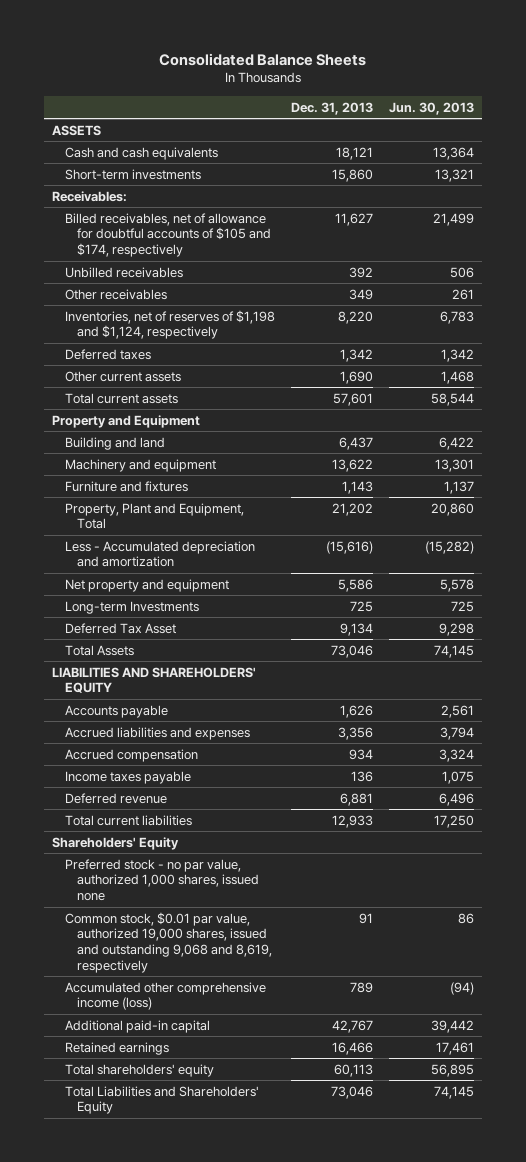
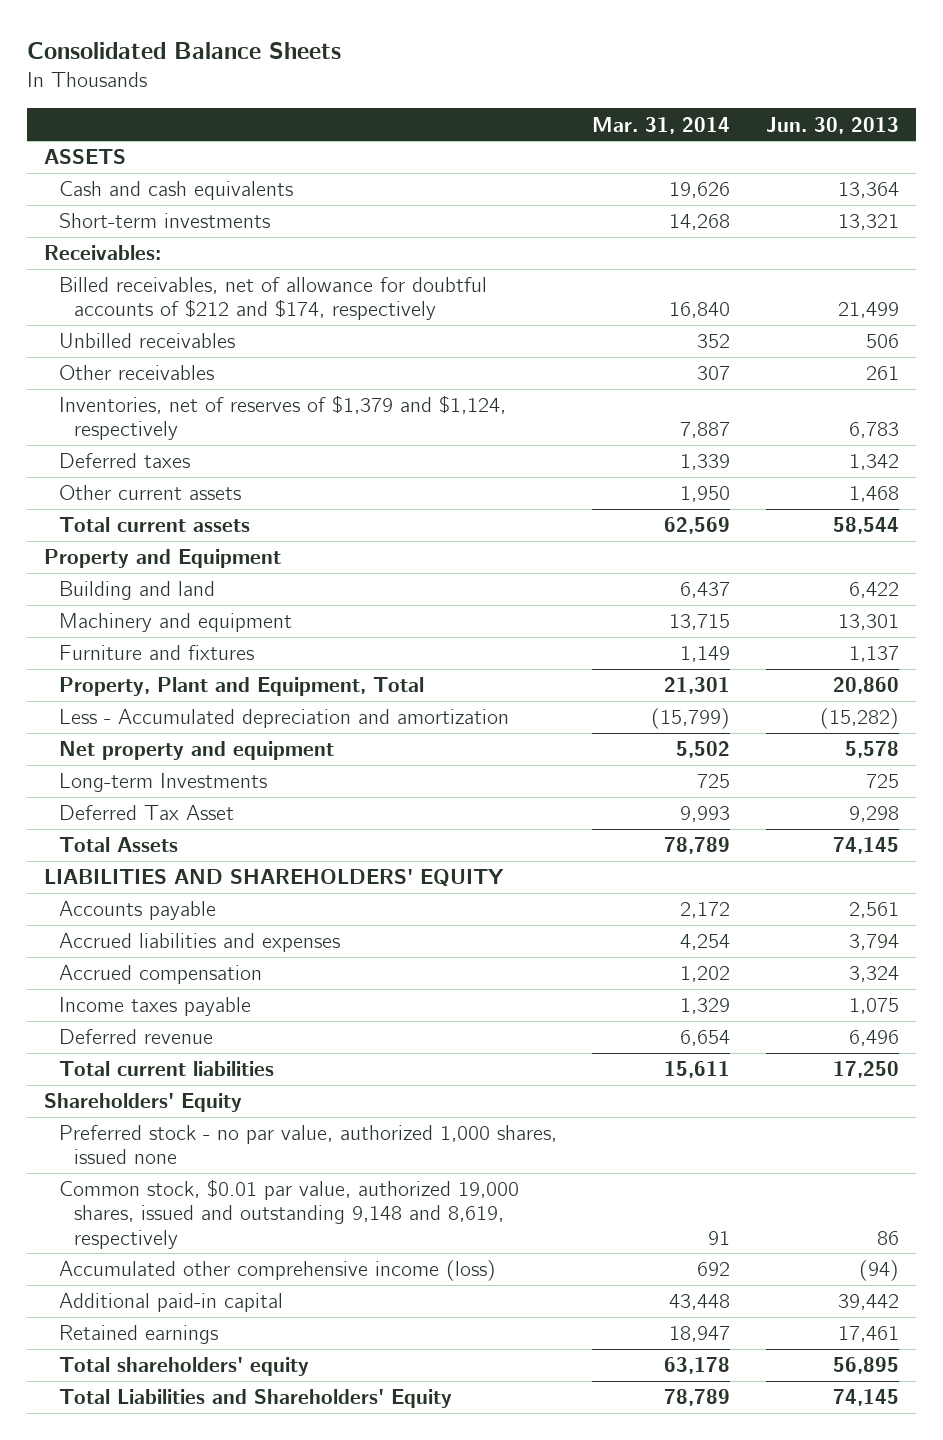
- | Dec. 31, 2013 | Jun. 30, 2013
+ | Mar. 31, 2014 | Jun. 30, 2013
- Billed receivables, net of allowance for doubtful accounts of $105 and $174, respectively | 11,627 | 21,499
+ Billed receivables, net of allowance for doubtful accounts of $212 and $174, respectively | 16,840 | 21,499
- Inventories, net of reserves of $1,198 and $1,124, respectively | 8,220 | 6,783
+ Inventories, net of reserves of $1,379 and $1,124, respectively | 7,887 | 6,783
- Common stock, $0.01 par value, authorized 19,000 shares, issued and outstanding 9,068 and 8,619, respectively | 91 | 86
+ Common stock, $0.01 par value, authorized 19,000 shares, issued and outstanding 9,148 and 8,619, respectively | 91 | 86

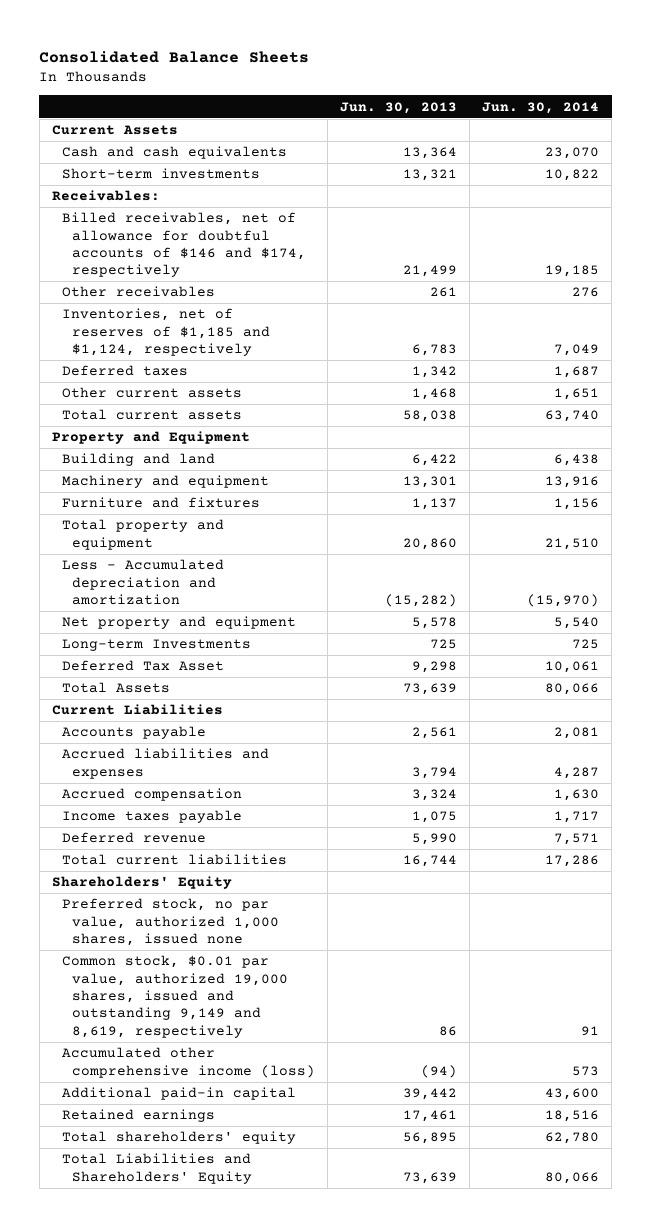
- | Mar. 31, 2014 | Jun. 30, 2013
+ | Jun. 30, 2013 | Jun. 30, 2014
- ASSETS
+ Current Assets
- Billed receivables, net of allowance for doubtful accounts of $212 and $174, respectively | 16,840 | 21,499
- Unbilled receivables | 352 | 506
+ Billed receivables, net of allowance for doubtful accounts of $146 and $174, respectively | 21,499 | 19,185
- Inventories, net of reserves of $1,379 and $1,124, respectively | 7,887 | 6,783
+ Inventories, net of reserves of $1,185 and $1,124, respectively | 6,783 | 7,049
- Total current assets | 62,569 | 58,544
+ Total current assets | 58,038 | 63,740
- Property, Plant and Equipment, Total | 21,301 | 20,860
+ Total property and equipment | 20,860 | 21,510
- Total Assets | 78,789 | 74,145
- LIABILITIES AND SHAREHOLDERS' EQUITY
+ Total Assets | 73,639 | 80,066
+ Current Liabilities
- Deferred revenue | 6,654 | 6,496
- Total current liabilities | 15,611 | 17,250
+ Deferred revenue | 5,990 | 7,571
+ Total current liabilities | 16,744 | 17,286
- Preferred stock - no par value, authorized 1,000 shares, issued none
- Common stock, $0.01 par value, authorized 19,000 shares, issued and outstanding 9,148 and 8,619, respectively | 91 | 86
+ Preferred stock, no par value, authorized 1,000 shares, issued none
+ Common stock, $0.01 par value, authorized 19,000 shares, issued and outstanding 9,149 and 8,619, respectively | 86 | 91
- Total Liabilities and Shareholders' Equity | 78,789 | 74,145
+ Total Liabilities and Shareholders' Equity | 73,639 | 80,066

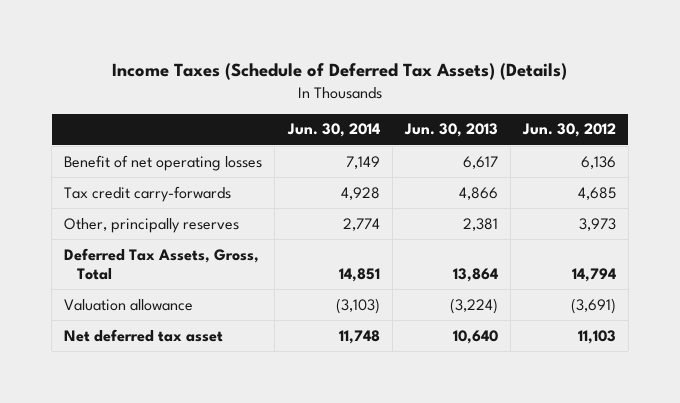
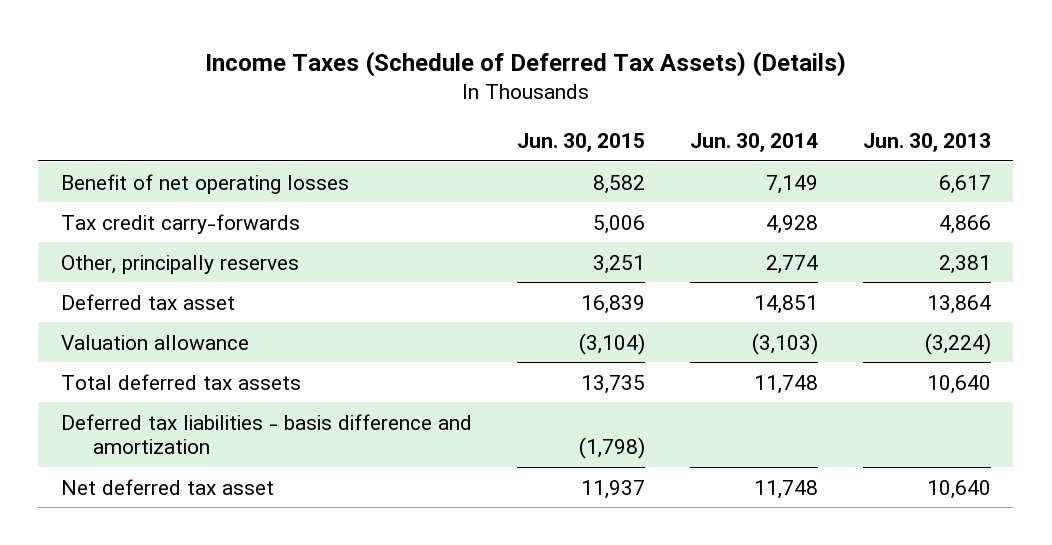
- | Jun. 30, 2014 | Jun. 30, 2013 | Jun. 30, 2012
+ | Jun. 30, 2015 | Jun. 30, 2014 | Jun. 30, 2013
- Deferred Tax Assets, Gross, Total | 14,851 | 13,864 | 14,794
+ Deferred tax asset | 16,839 | 14,851 | 13,864
+ Total deferred tax assets | 13,735 | 11,748 | 10,640
+ Deferred tax liabilities - basis difference and amortization | (1,798) | |

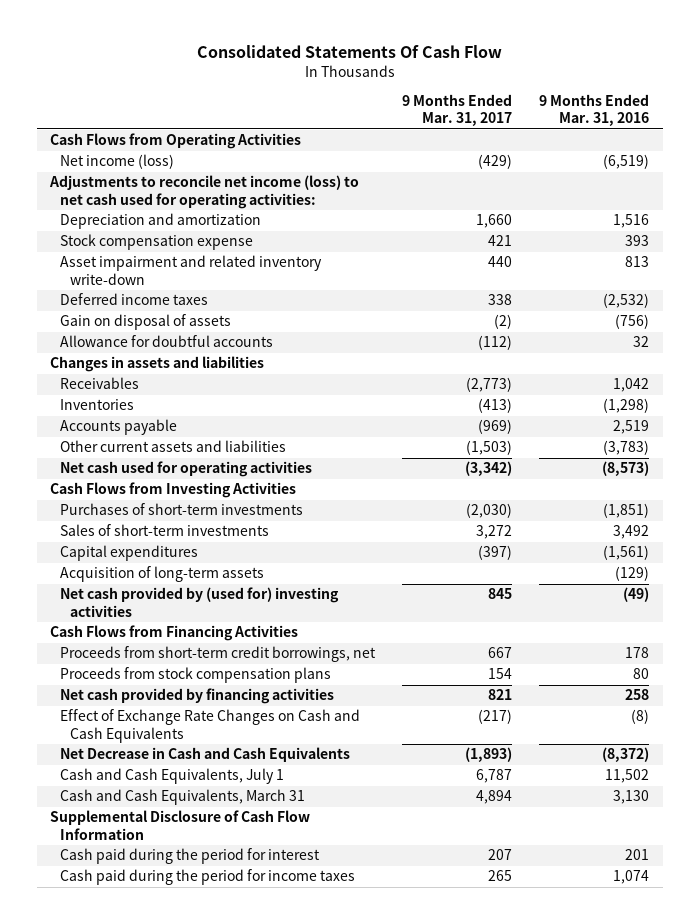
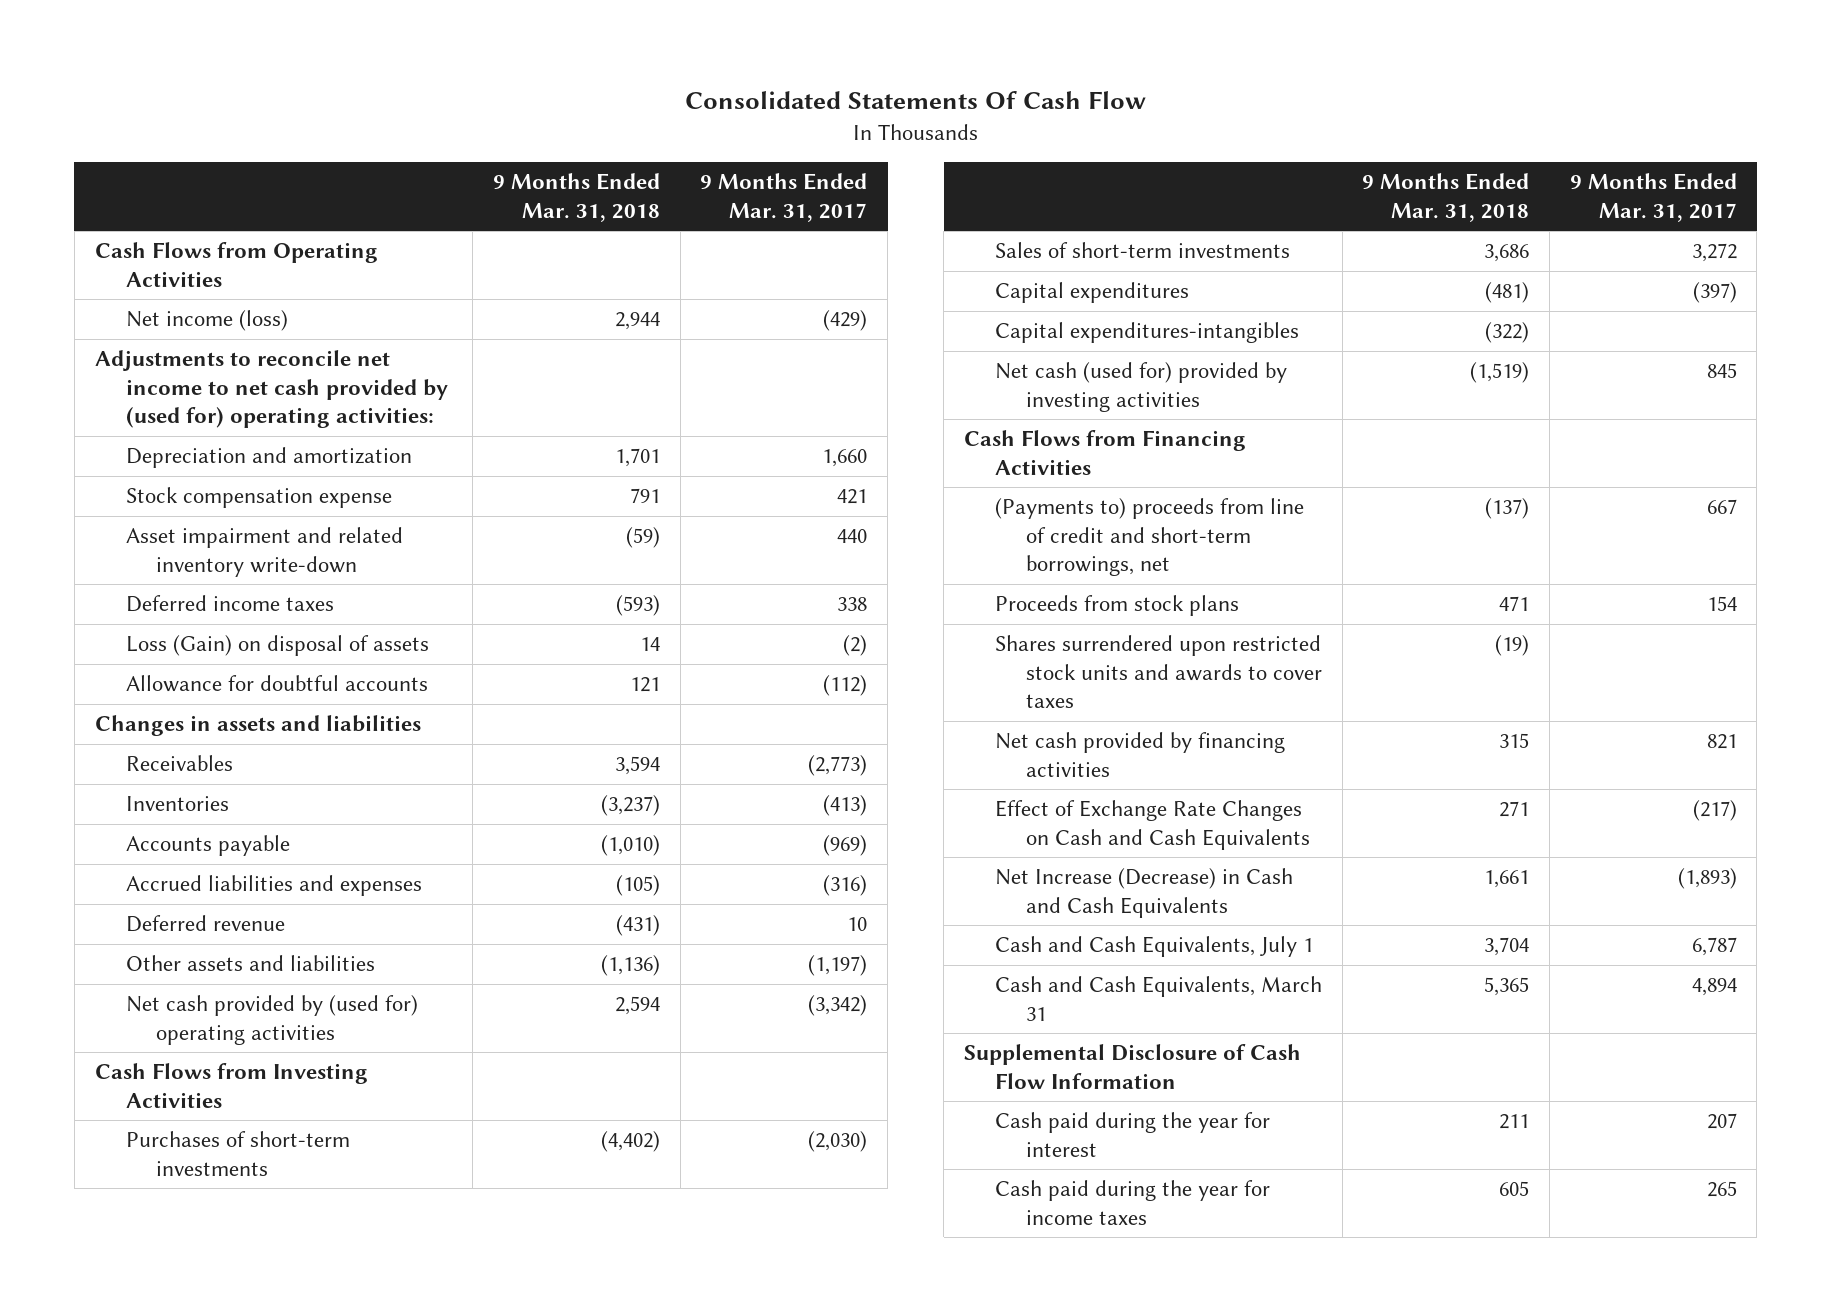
- | 9 Months Ended Mar. 31, 2017 | 9 Months Ended Mar. 31, 2016
+ | 9 Months Ended Mar. 31, 2018 | 9 Months Ended Mar. 31, 2017
- Adjustments to reconcile net income (loss) to net cash used for operating activities:
+ Adjustments to reconcile net income to net cash provided by (used for) operating activities:
- Gain on disposal of assets | (2) | (756)
+ Loss (Gain) on disposal of assets | 14 | (2)
- Other current assets and liabilities | (1,503) | (3,783)
- Net cash used for operating activities | (3,342) | (8,573)
+ Accrued liabilities and expenses | (105) | (316)
+ Deferred revenue | (431) | 10
+ Other assets and liabilities | (1,136) | (1,197)
+ Net cash provided by (used for) operating activities | 2,594 | (3,342)
- Acquisition of long-term assets | | (129)
- Net cash provided by (used for) investing activities | 845 | (49)
+ Capital expenditures-intangibles | (322) |
+ Net cash (used for) provided by investing activities | (1,519) | 845
- Proceeds from short-term credit borrowings, net | 667 | 178
- Proceeds from stock compensation plans | 154 | 80
+ (Payments to) proceeds from line of credit and short-term borrowings, net | (137) | 667
+ Proceeds from stock plans | 471 | 154
+ Shares surrendered upon restricted stock units and awards to cover taxes | (19) |
- Net Decrease in Cash and Cash Equivalents | (1,893) | (8,372)
+ Net Increase (Decrease) in Cash and Cash Equivalents | 1,661 | (1,893)
- Cash paid during the period for interest | 207 | 201
- Cash paid during the period for income taxes | 265 | 1,074
+ Cash paid during the year for interest | 211 | 207
+ Cash paid during the year for income taxes | 605 | 265

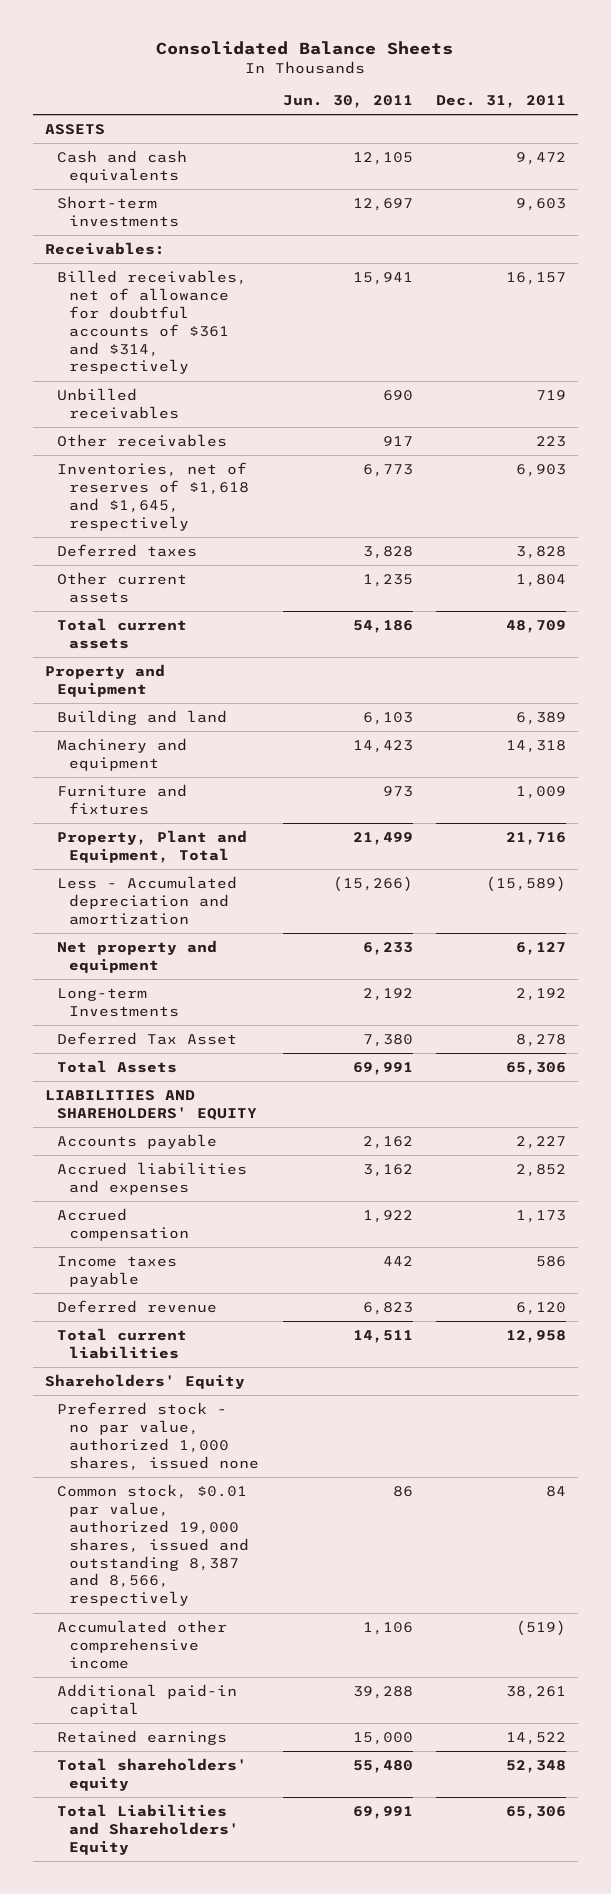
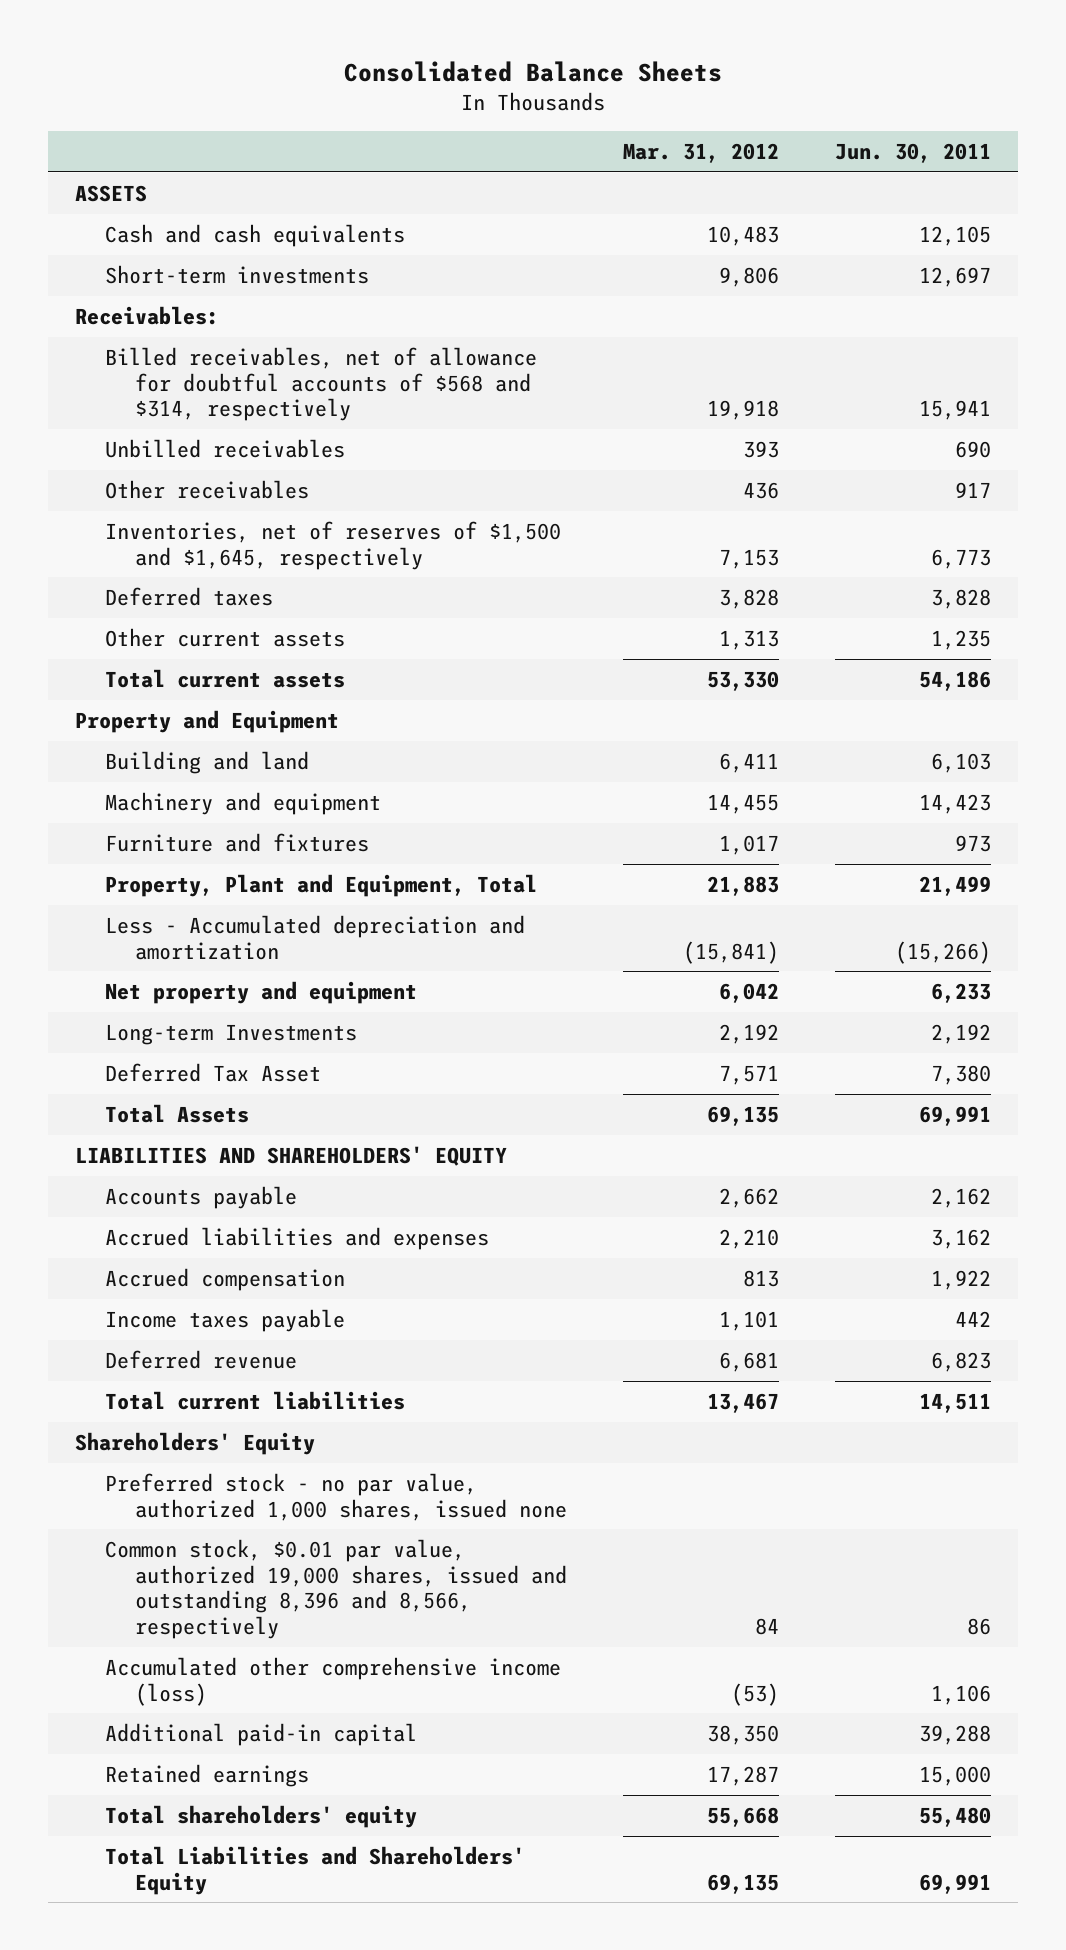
- | Jun. 30, 2011 | Dec. 31, 2011
+ | Mar. 31, 2012 | Jun. 30, 2011
- Billed receivables, net of allowance for doubtful accounts of $361 and $314, respectively | 15,941 | 16,157
+ Billed receivables, net of allowance for doubtful accounts of $568 and $314, respectively | 19,918 | 15,941
- Inventories, net of reserves of $1,618 and $1,645, respectively | 6,773 | 6,903
+ Inventories, net of reserves of $1,500 and $1,645, respectively | 7,153 | 6,773
- Common stock, $0.01 par value, authorized 19,000 shares, issued and outstanding 8,387 and 8,566, respectively | 86 | 84
- Accumulated other comprehensive income | 1,106 | (519)
+ Common stock, $0.01 par value, authorized 19,000 shares, issued and outstanding 8,396 and 8,566, respectively | 84 | 86
+ Accumulated other comprehensive income (loss) | (53) | 1,106

